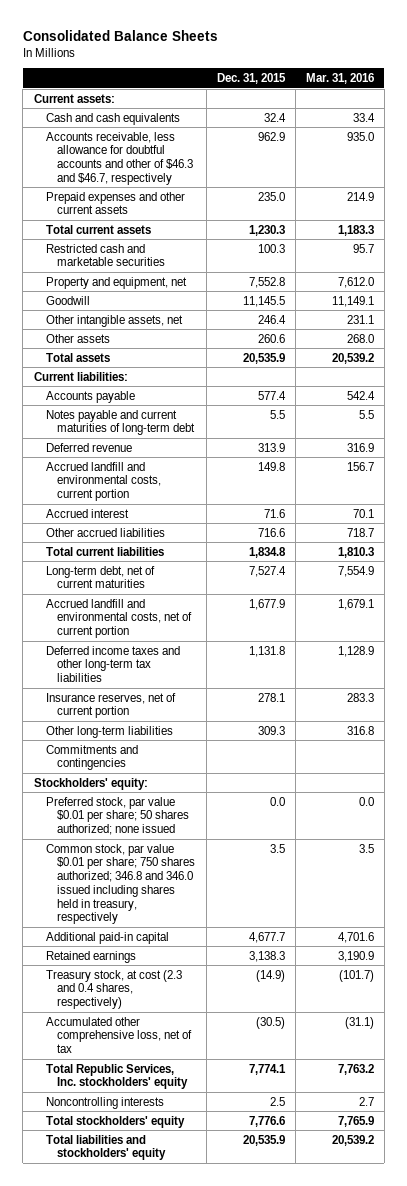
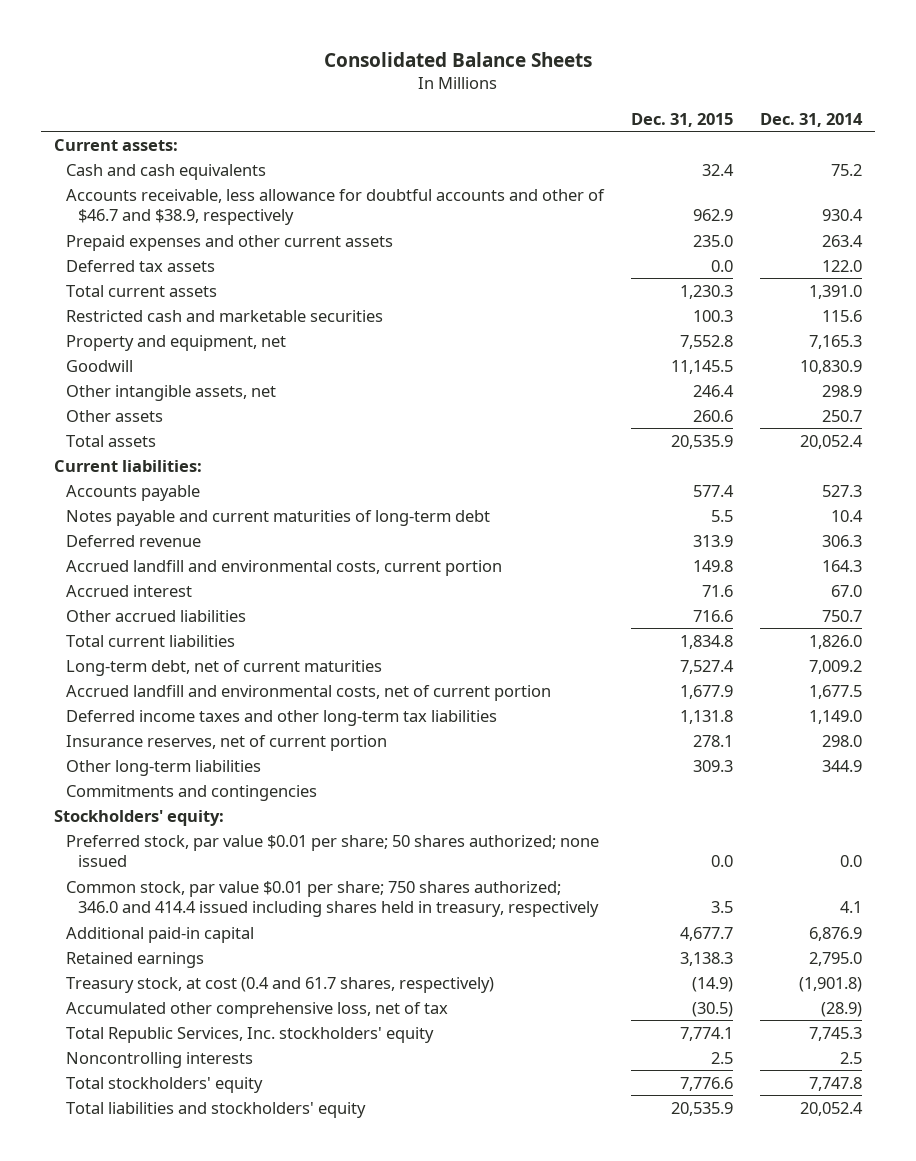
- | Dec. 31, 2015 | Mar. 31, 2016
+ | Dec. 31, 2015 | Dec. 31, 2014
- Accounts receivable, less allowance for doubtful accounts and other of $46.3 and $46.7, respectively | 962.9 | 935.0
+ Accounts receivable, less allowance for doubtful accounts and other of $46.7 and $38.9, respectively | 962.9 | 930.4
+ Deferred tax assets | 0.0 | 122.0
- Common stock, par value $0.01 per share; 750 shares authorized; 346.8 and 346.0 issued including shares held in treasury, respectively | 3.5 | 3.5
+ Common stock, par value $0.01 per share; 750 shares authorized; 346.0 and 414.4 issued including shares held in treasury, respectively | 3.5 | 4.1
- Treasury stock, at cost (2.3 and 0.4 shares, respectively) | (14.9) | (101.7)
+ Treasury stock, at cost (0.4 and 61.7 shares, respectively) | (14.9) | (1,901.8)

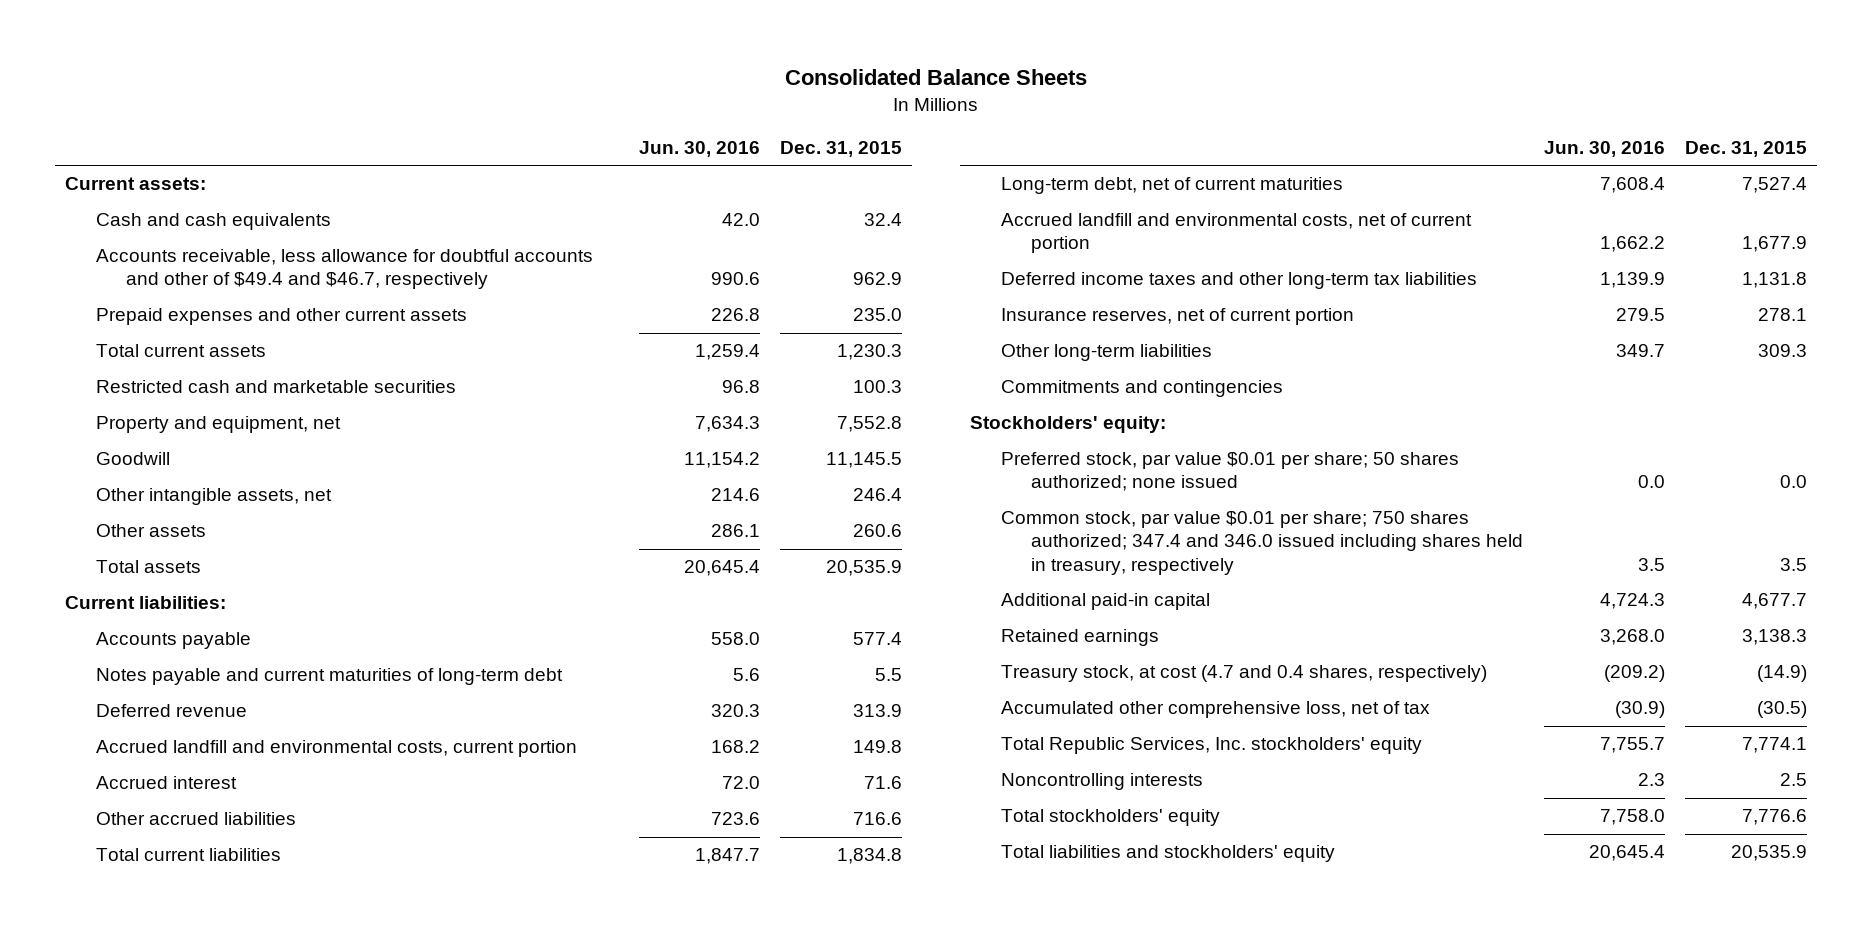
- | Dec. 31, 2015 | Dec. 31, 2014
+ | Jun. 30, 2016 | Dec. 31, 2015
- Accounts receivable, less allowance for doubtful accounts and other of $46.7 and $38.9, respectively | 962.9 | 930.4
+ Accounts receivable, less allowance for doubtful accounts and other of $49.4 and $46.7, respectively | 990.6 | 962.9
- Deferred tax assets | 0.0 | 122.0
- Common stock, par value $0.01 per share; 750 shares authorized; 346.0 and 414.4 issued including shares held in treasury, respectively | 3.5 | 4.1
+ Common stock, par value $0.01 per share; 750 shares authorized; 347.4 and 346.0 issued including shares held in treasury, respectively | 3.5 | 3.5
- Treasury stock, at cost (0.4 and 61.7 shares, respectively) | (14.9) | (1,901.8)
+ Treasury stock, at cost (4.7 and 0.4 shares, respectively) | (209.2) | (14.9)

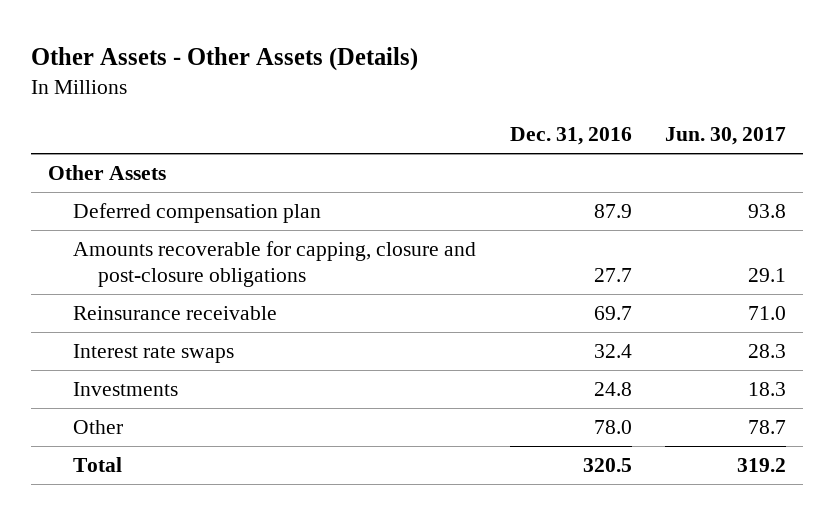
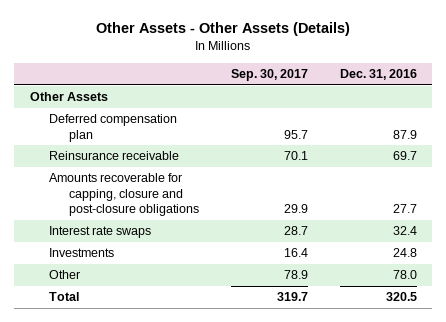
- | Dec. 31, 2016 | Jun. 30, 2017
+ | Sep. 30, 2017 | Dec. 31, 2016
moved down: Amounts recoverable for capping, closure and post-closure obligations | 29.9 | 27.7

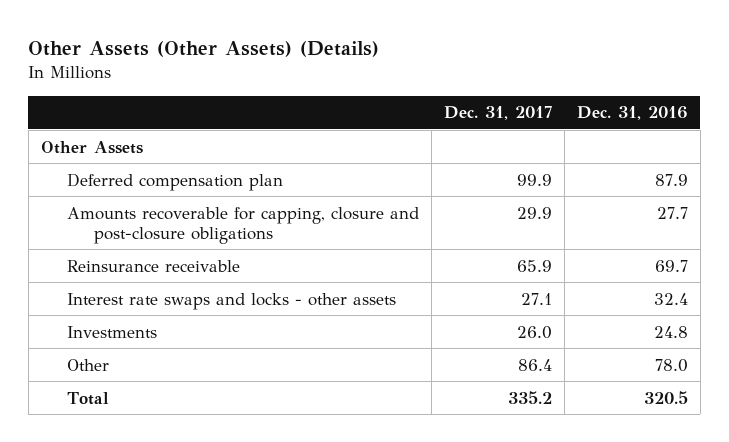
- Other Assets - Other Assets (Details)
+ Other Assets (Other Assets) (Details)
- | Sep. 30, 2017 | Dec. 31, 2016
+ | Dec. 31, 2017 | Dec. 31, 2016
- Interest rate swaps | 28.7 | 32.4
moved down: Reinsurance receivable | 65.9 | 69.7
+ Interest rate swaps and locks - other assets | 27.1 | 32.4

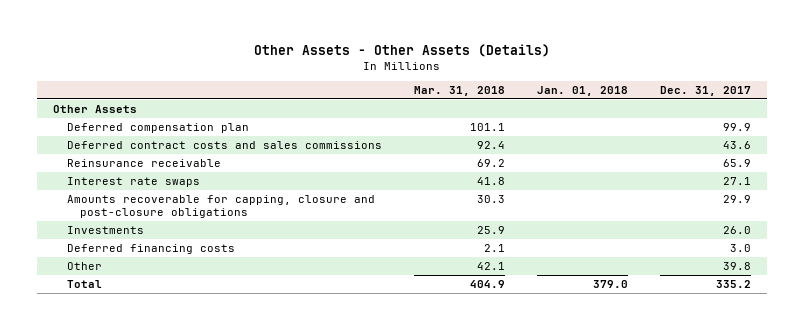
- Other Assets (Other Assets) (Details)
+ Other Assets - Other Assets (Details)
- | Dec. 31, 2017 | Dec. 31, 2016
+ | Mar. 31, 2018 | Jan. 01, 2018 | Dec. 31, 2017
+ Deferred contract costs and sales commissions | 92.4 | | 43.6
- Interest rate swaps and locks - other assets | 27.1 | 32.4
+ Interest rate swaps | 41.8 | | 27.1
moved down: Amounts recoverable for capping, closure and post-closure obligations | 30.3 | | 29.9
- Other | 86.4 | 78.0
+ Deferred financing costs | 2.1 | | 3.0
+ Other | 42.1 | | 39.8

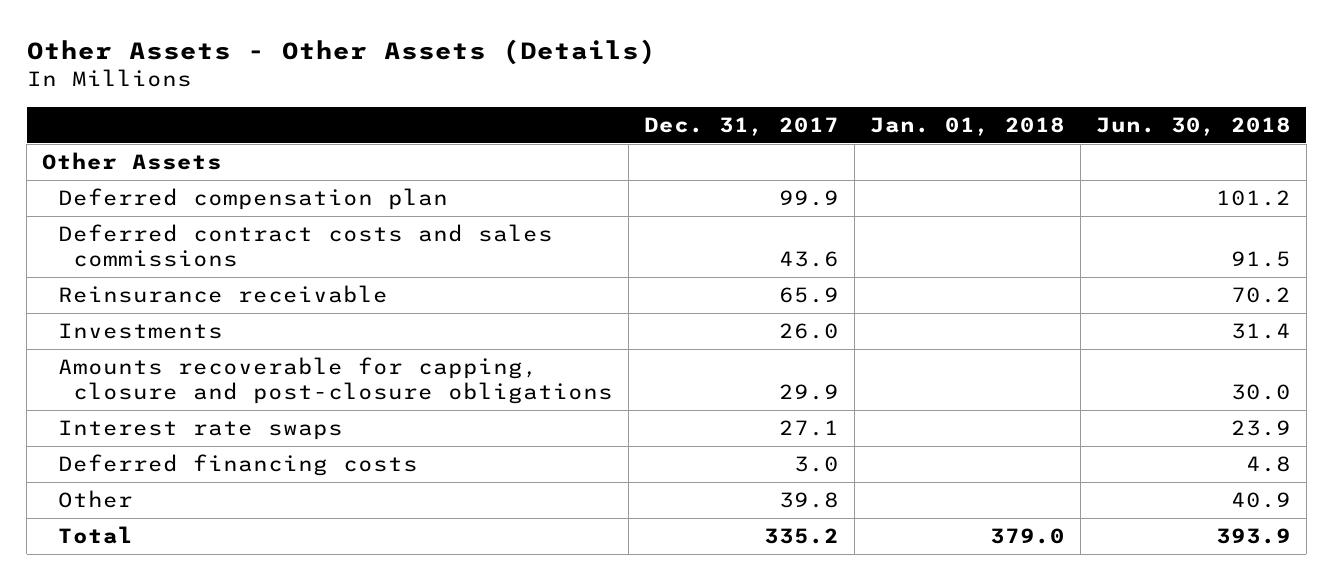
- | Mar. 31, 2018 | Jan. 01, 2018 | Dec. 31, 2017
+ | Dec. 31, 2017 | Jan. 01, 2018 | Jun. 30, 2018
moved down: Amounts recoverable for capping, closure and post-closure obligations | 29.9 | | 30.0
moved down: Interest rate swaps | 27.1 | | 23.9

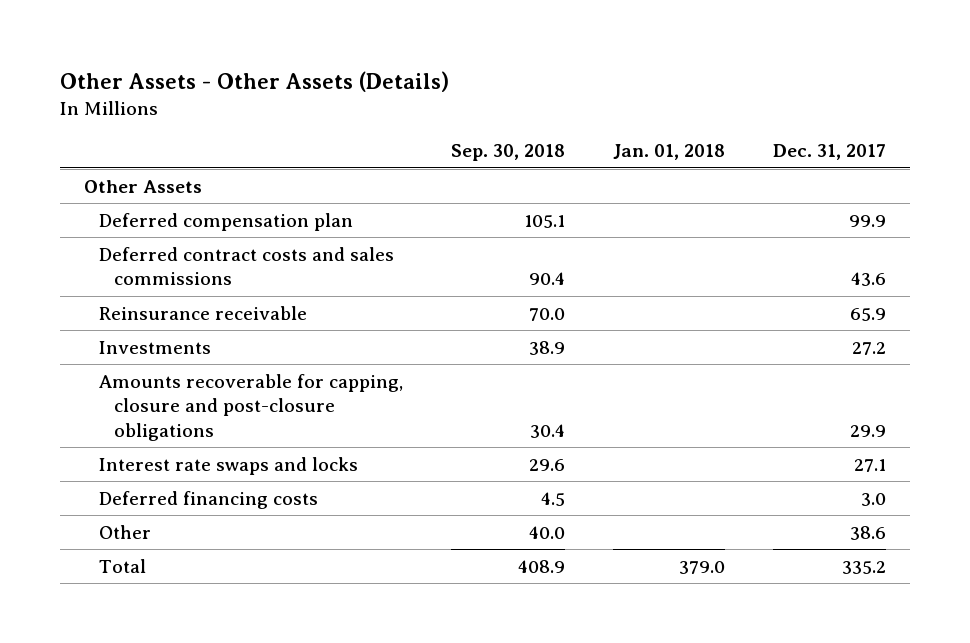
- | Dec. 31, 2017 | Jan. 01, 2018 | Jun. 30, 2018
+ | Sep. 30, 2018 | Jan. 01, 2018 | Dec. 31, 2017
- Investments | 26.0 | | 31.4
+ Investments | 38.9 | | 27.2
- Interest rate swaps | 27.1 | | 23.9
+ Interest rate swaps and locks | 29.6 | | 27.1
- Other | 39.8 | | 40.9
+ Other | 40.0 | | 38.6

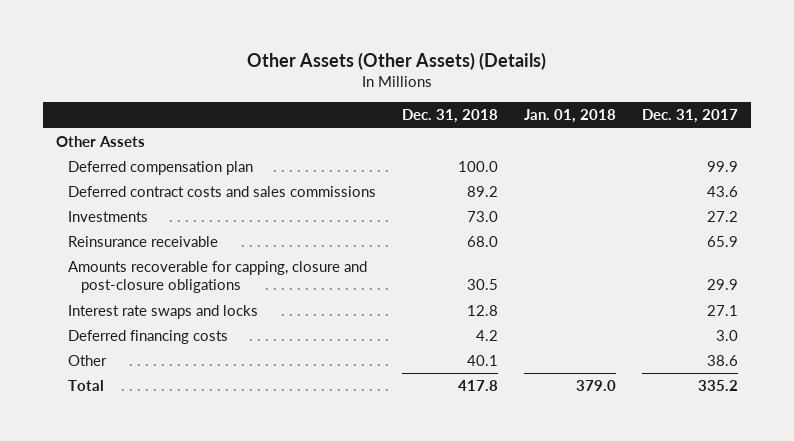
- Other Assets - Other Assets (Details)
+ Other Assets (Other Assets) (Details)
- | Sep. 30, 2018 | Jan. 01, 2018 | Dec. 31, 2017
+ | Dec. 31, 2018 | Jan. 01, 2018 | Dec. 31, 2017
moved down: Reinsurance receivable | 68.0 | | 65.9

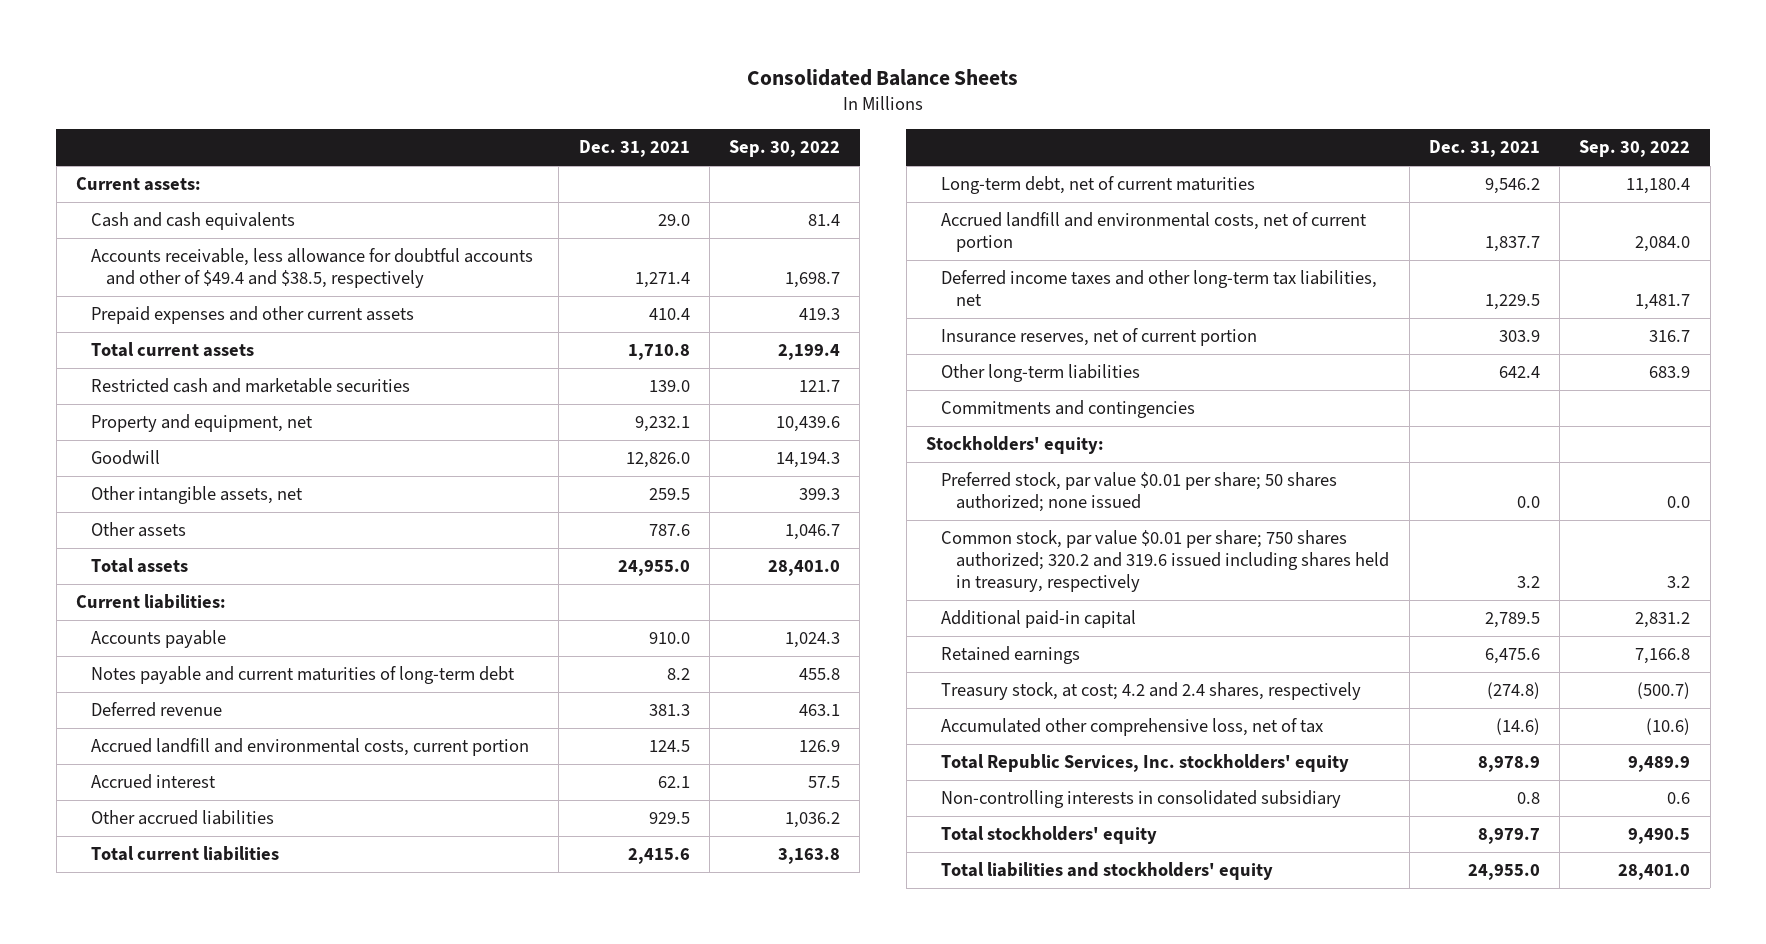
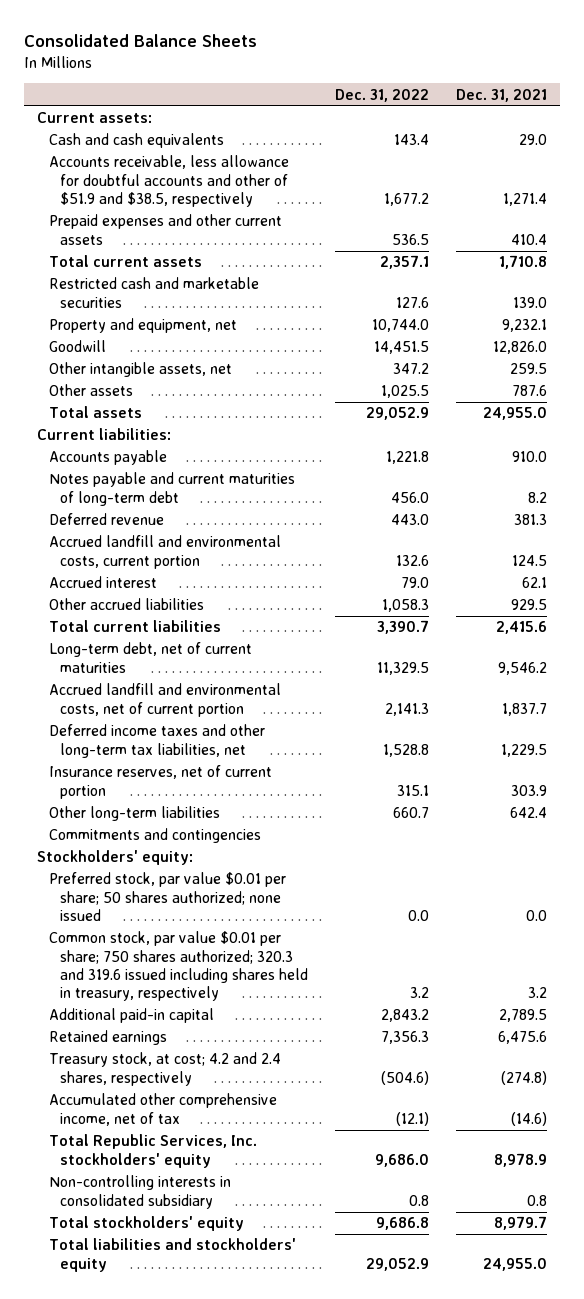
- | Dec. 31, 2021 | Sep. 30, 2022
+ | Dec. 31, 2022 | Dec. 31, 2021
- Accounts receivable, less allowance for doubtful accounts and other of $49.4 and $38.5, respectively | 1,271.4 | 1,698.7
+ Accounts receivable, less allowance for doubtful accounts and other of $51.9 and $38.5, respectively | 1,677.2 | 1,271.4
- Common stock, par value $0.01 per share; 750 shares authorized; 320.2 and 319.6 issued including shares held in treasury, respectively | 3.2 | 3.2
+ Common stock, par value $0.01 per share; 750 shares authorized; 320.3 and 319.6 issued including shares held in treasury, respectively | 3.2 | 3.2
- Accumulated other comprehensive loss, net of tax | (14.6) | (10.6)
+ Accumulated other comprehensive income, net of tax | (12.1) | (14.6)

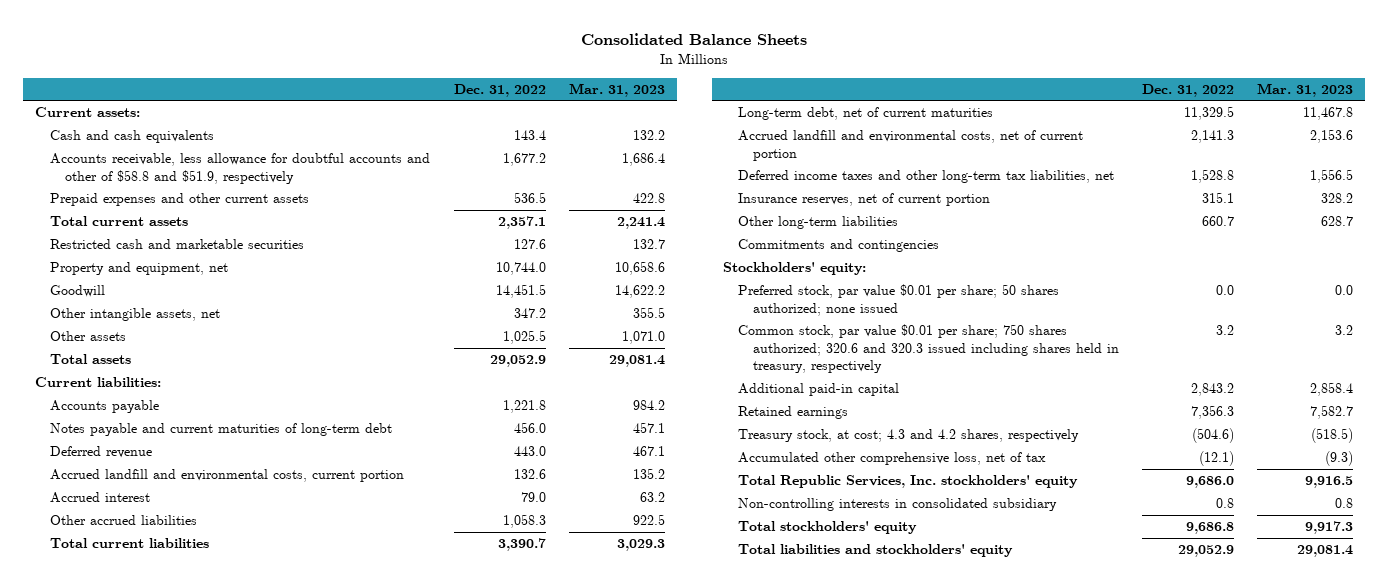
- | Dec. 31, 2022 | Dec. 31, 2021
+ | Dec. 31, 2022 | Mar. 31, 2023
- Accounts receivable, less allowance for doubtful accounts and other of $51.9 and $38.5, respectively | 1,677.2 | 1,271.4
+ Accounts receivable, less allowance for doubtful accounts and other of $58.8 and $51.9, respectively | 1,677.2 | 1,686.4
- Common stock, par value $0.01 per share; 750 shares authorized; 320.3 and 319.6 issued including shares held in treasury, respectively | 3.2 | 3.2
+ Common stock, par value $0.01 per share; 750 shares authorized; 320.6 and 320.3 issued including shares held in treasury, respectively | 3.2 | 3.2
- Treasury stock, at cost; 4.2 and 2.4 shares, respectively | (504.6) | (274.8)
- Accumulated other comprehensive income, net of tax | (12.1) | (14.6)
+ Treasury stock, at cost; 4.3 and 4.2 shares, respectively | (504.6) | (518.5)
+ Accumulated other comprehensive loss, net of tax | (12.1) | (9.3)

